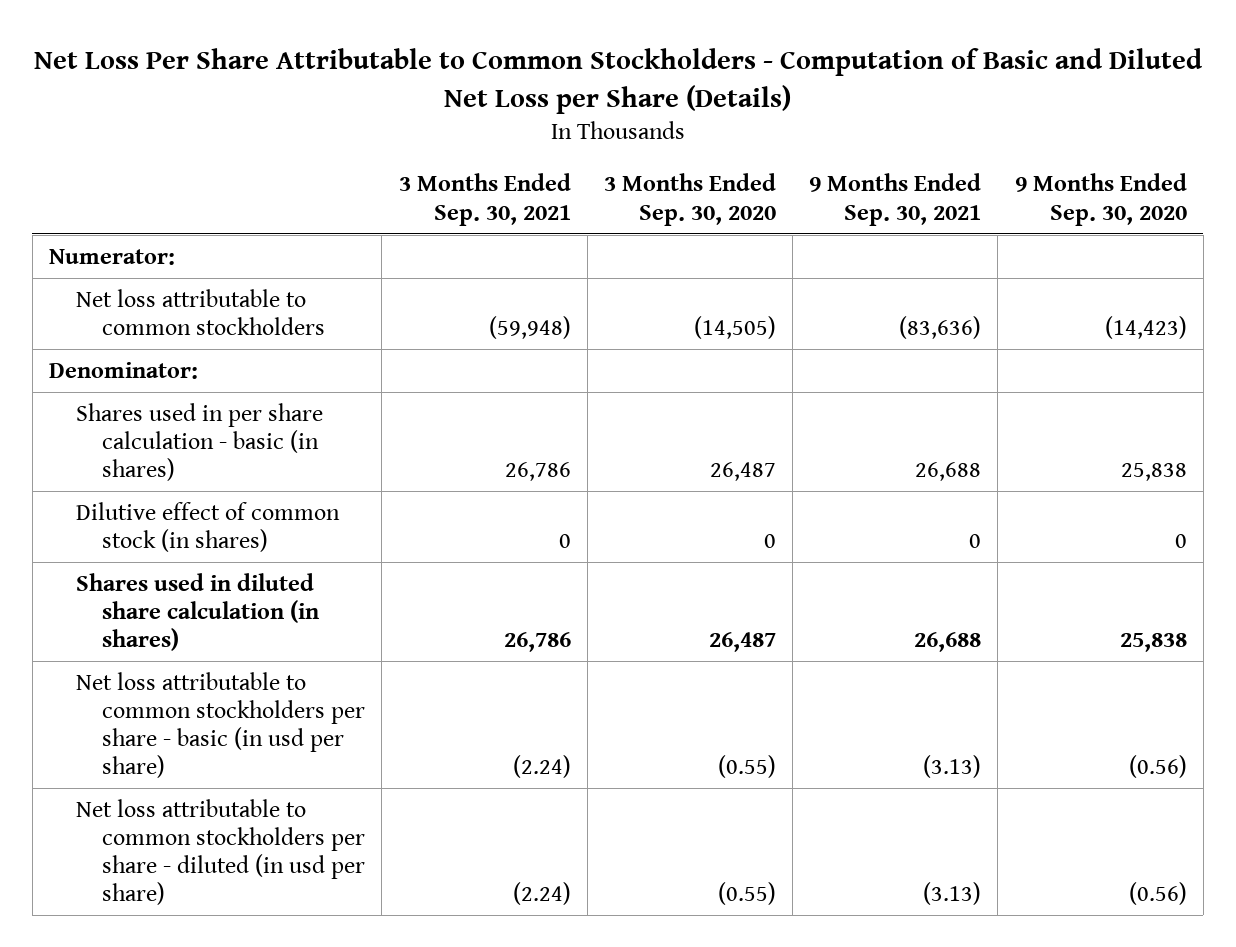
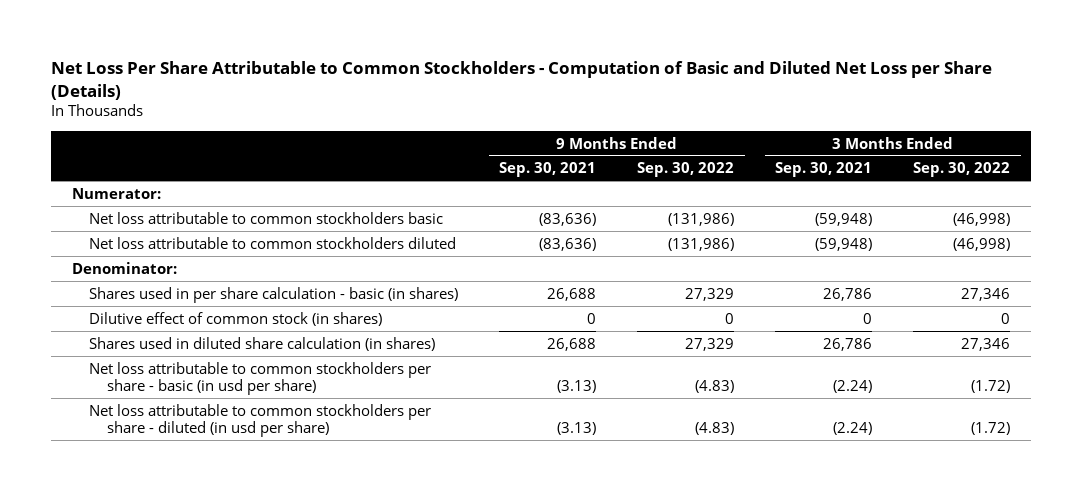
- | 3 Months Ended Sep. 30, 2021 | 3 Months Ended Sep. 30, 2020 | 9 Months Ended Sep. 30, 2021 | 9 Months Ended Sep. 30, 2020
+ | 9 Months Ended Sep. 30, 2021 | 9 Months Ended Sep. 30, 2022 | 3 Months Ended Sep. 30, 2021 | 3 Months Ended Sep. 30, 2022
- Net loss attributable to common stockholders | (59,948) | (14,505) | (83,636) | (14,423)
+ Net loss attributable to common stockholders basic | (83,636) | (131,986) | (59,948) | (46,998)
+ Net loss attributable to common stockholders diluted | (83,636) | (131,986) | (59,948) | (46,998)

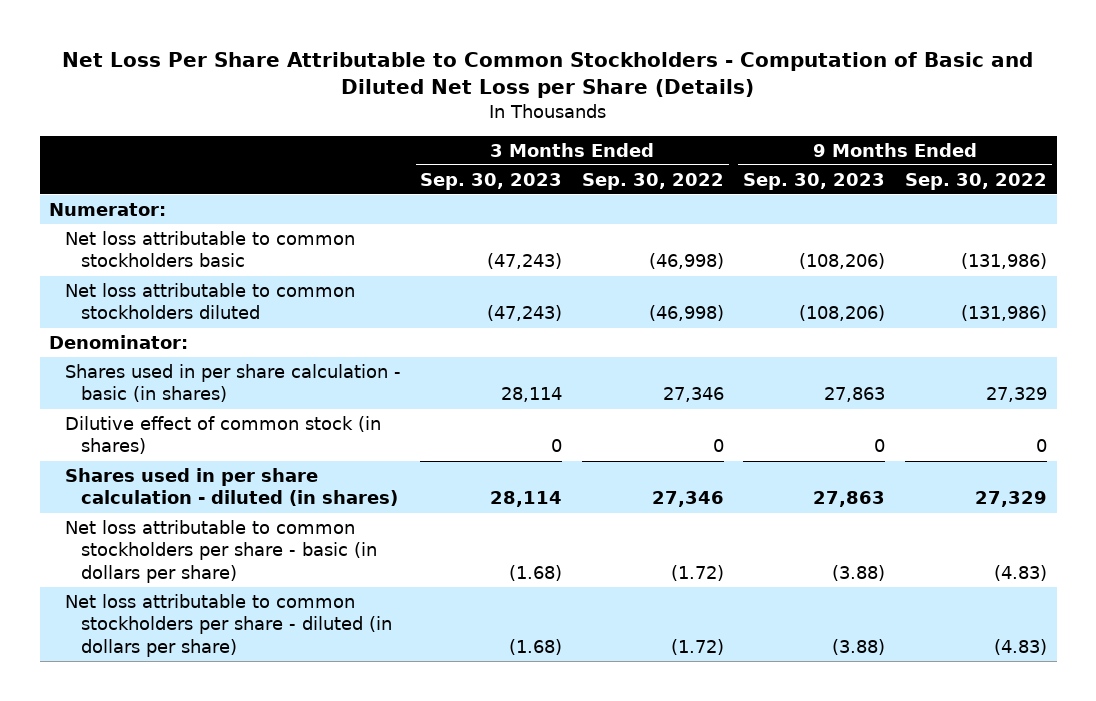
- | 9 Months Ended Sep. 30, 2021 | 9 Months Ended Sep. 30, 2022 | 3 Months Ended Sep. 30, 2021 | 3 Months Ended Sep. 30, 2022
+ | 3 Months Ended Sep. 30, 2023 | 3 Months Ended Sep. 30, 2022 | 9 Months Ended Sep. 30, 2023 | 9 Months Ended Sep. 30, 2022
- Shares used in diluted share calculation (in shares) | 26,688 | 27,329 | 26,786 | 27,346
- Net loss attributable to common stockholders per share - basic (in usd per share) | (3.13) | (4.83) | (2.24) | (1.72)
- Net loss attributable to common stockholders per share - diluted (in usd per share) | (3.13) | (4.83) | (2.24) | (1.72)
+ Shares used in per share calculation - diluted (in shares) | 28,114 | 27,346 | 27,863 | 27,329
+ Net loss attributable to common stockholders per share - basic (in dollars per share) | (1.68) | (1.72) | (3.88) | (4.83)
+ Net loss attributable to common stockholders per share - diluted (in dollars per share) | (1.68) | (1.72) | (3.88) | (4.83)

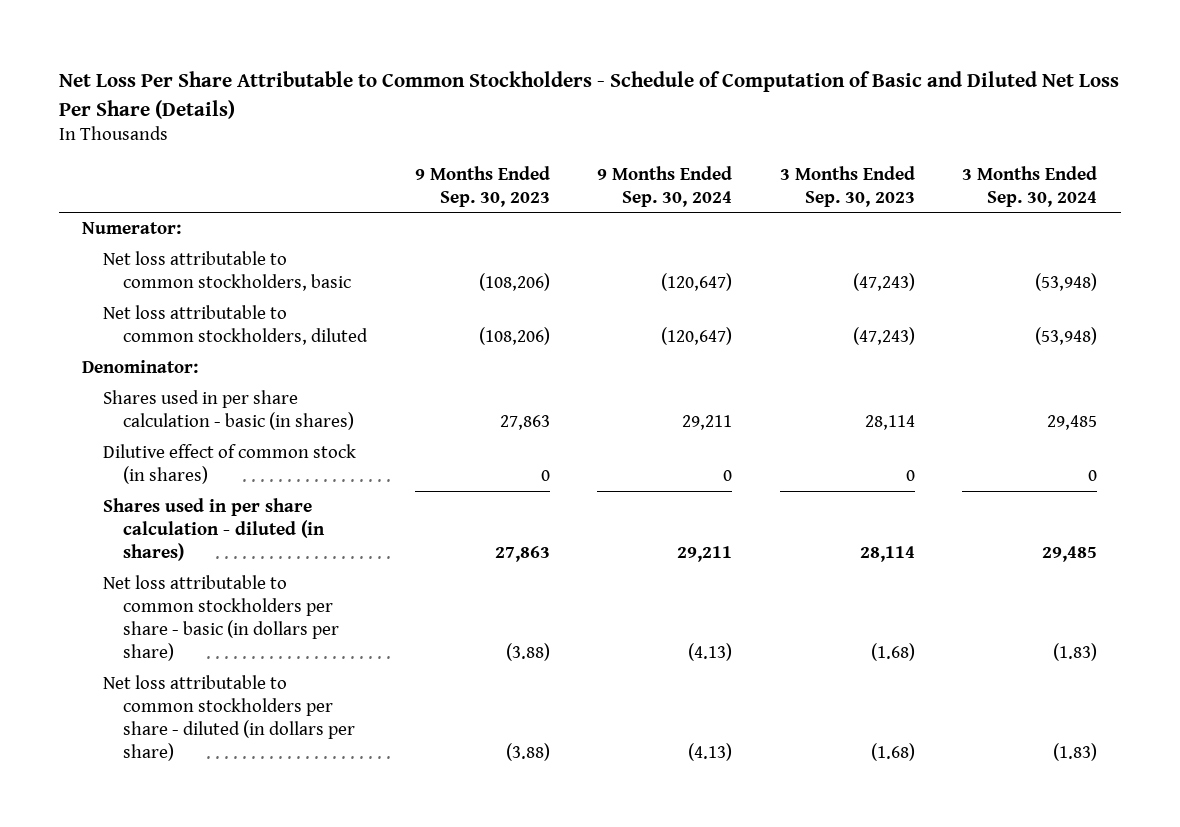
- Net Loss Per Share Attributable to Common Stockholders - Computation of Basic and Diluted Net Loss per Share (Details)
+ Net Loss Per Share Attributable to Common Stockholders - Schedule of Computation of Basic and Diluted Net Loss Per Share (Details)
- | 3 Months Ended Sep. 30, 2023 | 3 Months Ended Sep. 30, 2022 | 9 Months Ended Sep. 30, 2023 | 9 Months Ended Sep. 30, 2022
+ | 9 Months Ended Sep. 30, 2023 | 9 Months Ended Sep. 30, 2024 | 3 Months Ended Sep. 30, 2023 | 3 Months Ended Sep. 30, 2024
- Net loss attributable to common stockholders basic | (47,243) | (46,998) | (108,206) | (131,986)
- Net loss attributable to common stockholders diluted | (47,243) | (46,998) | (108,206) | (131,986)
+ Net loss attributable to common stockholders, basic | (108,206) | (120,647) | (47,243) | (53,948)
+ Net loss attributable to common stockholders, diluted | (108,206) | (120,647) | (47,243) | (53,948)

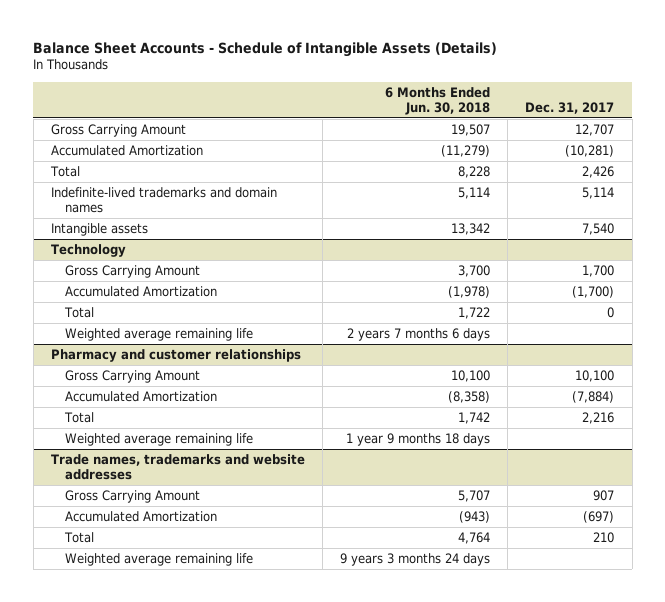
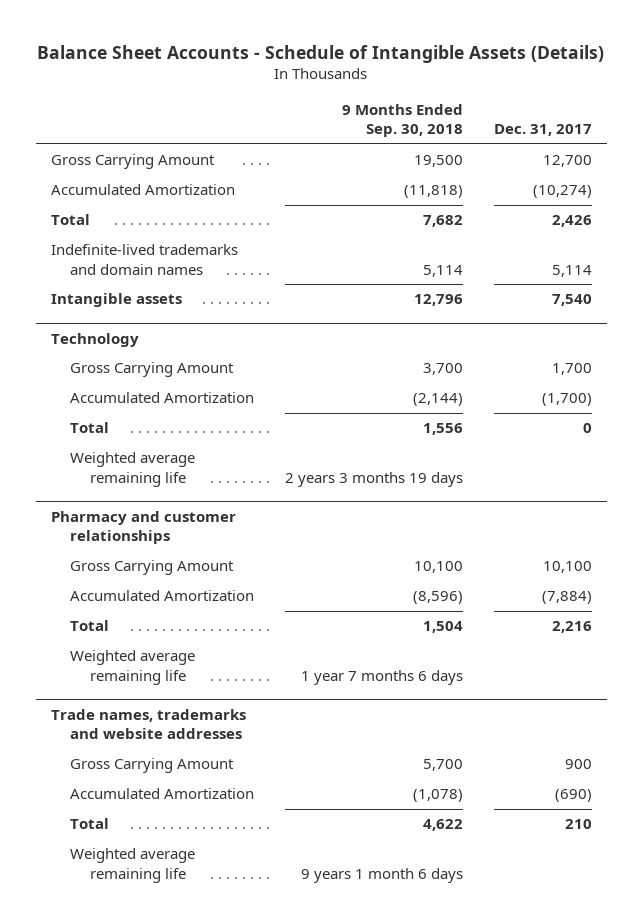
- | 6 Months Ended Jun. 30, 2018 | Dec. 31, 2017
+ | 9 Months Ended Sep. 30, 2018 | Dec. 31, 2017
- Gross Carrying Amount | 19,507 | 12,707
- Accumulated Amortization | (11,279) | (10,281)
+ Gross Carrying Amount | 19,500 | 12,700
+ Accumulated Amortization | (11,818) | (10,274)
@ Trade names, trademarks and website addresses
- Gross Carrying Amount | 5,707 | 907
- Accumulated Amortization | (943) | (697)
+ Gross Carrying Amount | 5,700 | 900
+ Accumulated Amortization | (1,078) | (690)

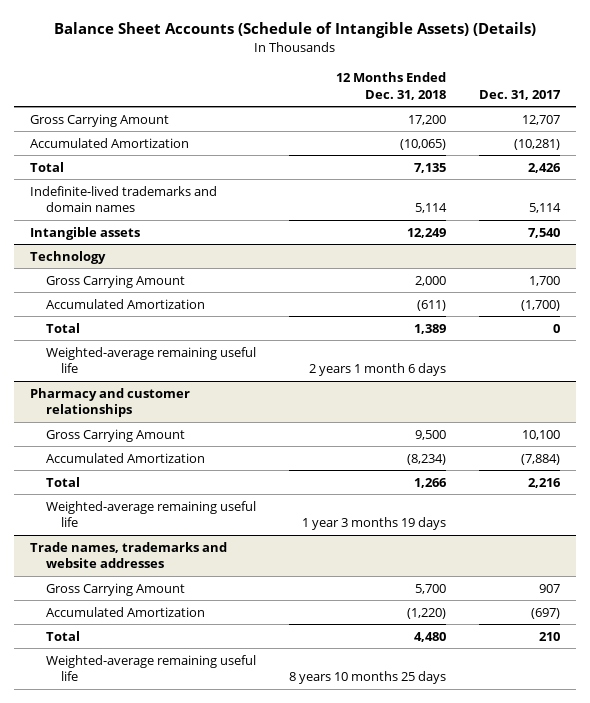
- Balance Sheet Accounts - Schedule of Intangible Assets (Details)
+ Balance Sheet Accounts (Schedule of Intangible Assets) (Details)
- | 9 Months Ended Sep. 30, 2018 | Dec. 31, 2017
+ | 12 Months Ended Dec. 31, 2018 | Dec. 31, 2017
- Gross Carrying Amount | 19,500 | 12,700
- Accumulated Amortization | (11,818) | (10,274)
+ Gross Carrying Amount | 17,200 | 12,707
+ Accumulated Amortization | (10,065) | (10,281)
@ Technology
- Weighted average remaining life | 2 years 3 months 19 days |
+ Weighted-average remaining useful life | 2 years 1 month 6 days |
@ Pharmacy and customer relationships
- Weighted average remaining life | 1 year 7 months 6 days |
+ Weighted-average remaining useful life | 1 year 3 months 19 days |
@ Trade names, trademarks and website addresses
- Gross Carrying Amount | 5,700 | 900
- Accumulated Amortization | (1,078) | (690)
+ Gross Carrying Amount | 5,700 | 907
+ Accumulated Amortization | (1,220) | (697)
- Weighted average remaining life | 9 years 1 month 6 days |
+ Weighted-average remaining useful life | 8 years 10 months 25 days |

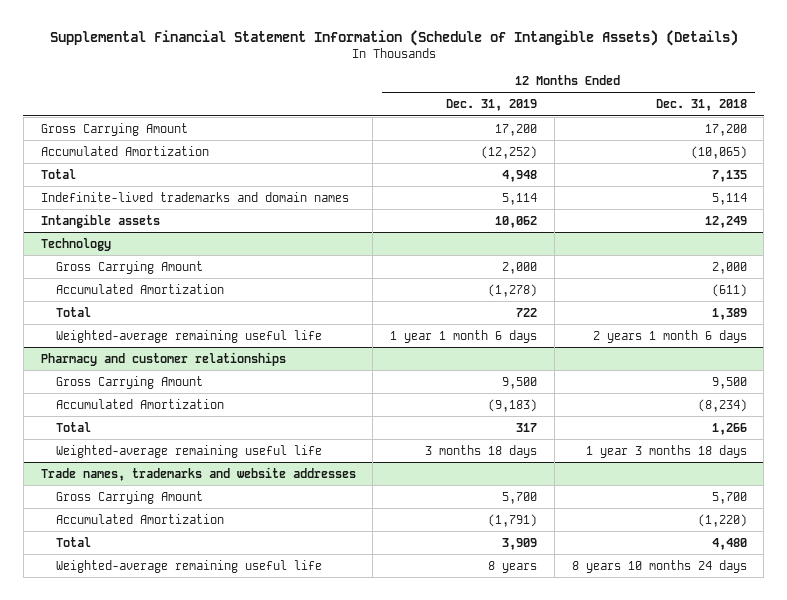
- Balance Sheet Accounts (Schedule of Intangible Assets) (Details)
+ Supplemental Financial Statement Information (Schedule of Intangible Assets) (Details)
- | 12 Months Ended Dec. 31, 2018 | Dec. 31, 2017
+ | 12 Months Ended Dec. 31, 2019 | 12 Months Ended Dec. 31, 2018
@ Pharmacy and customer relationships
- Weighted-average remaining useful life | 1 year 3 months 19 days |
+ Weighted-average remaining useful life | 3 months 18 days | 1 year 3 months 18 days
@ Trade names, trademarks and website addresses
- Weighted-average remaining useful life | 8 years 10 months 25 days |
+ Weighted-average remaining useful life | 8 years | 8 years 10 months 24 days

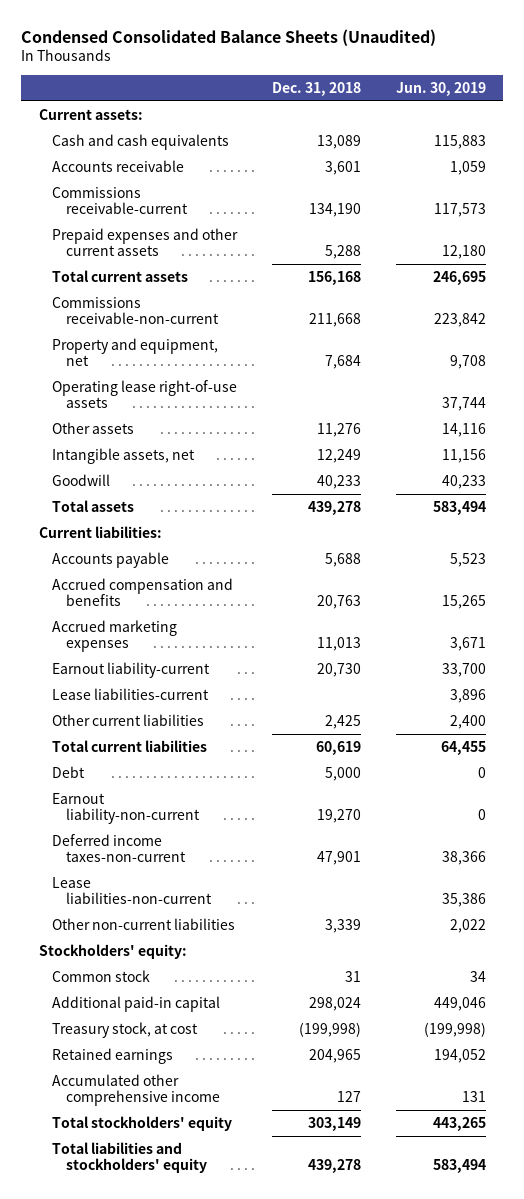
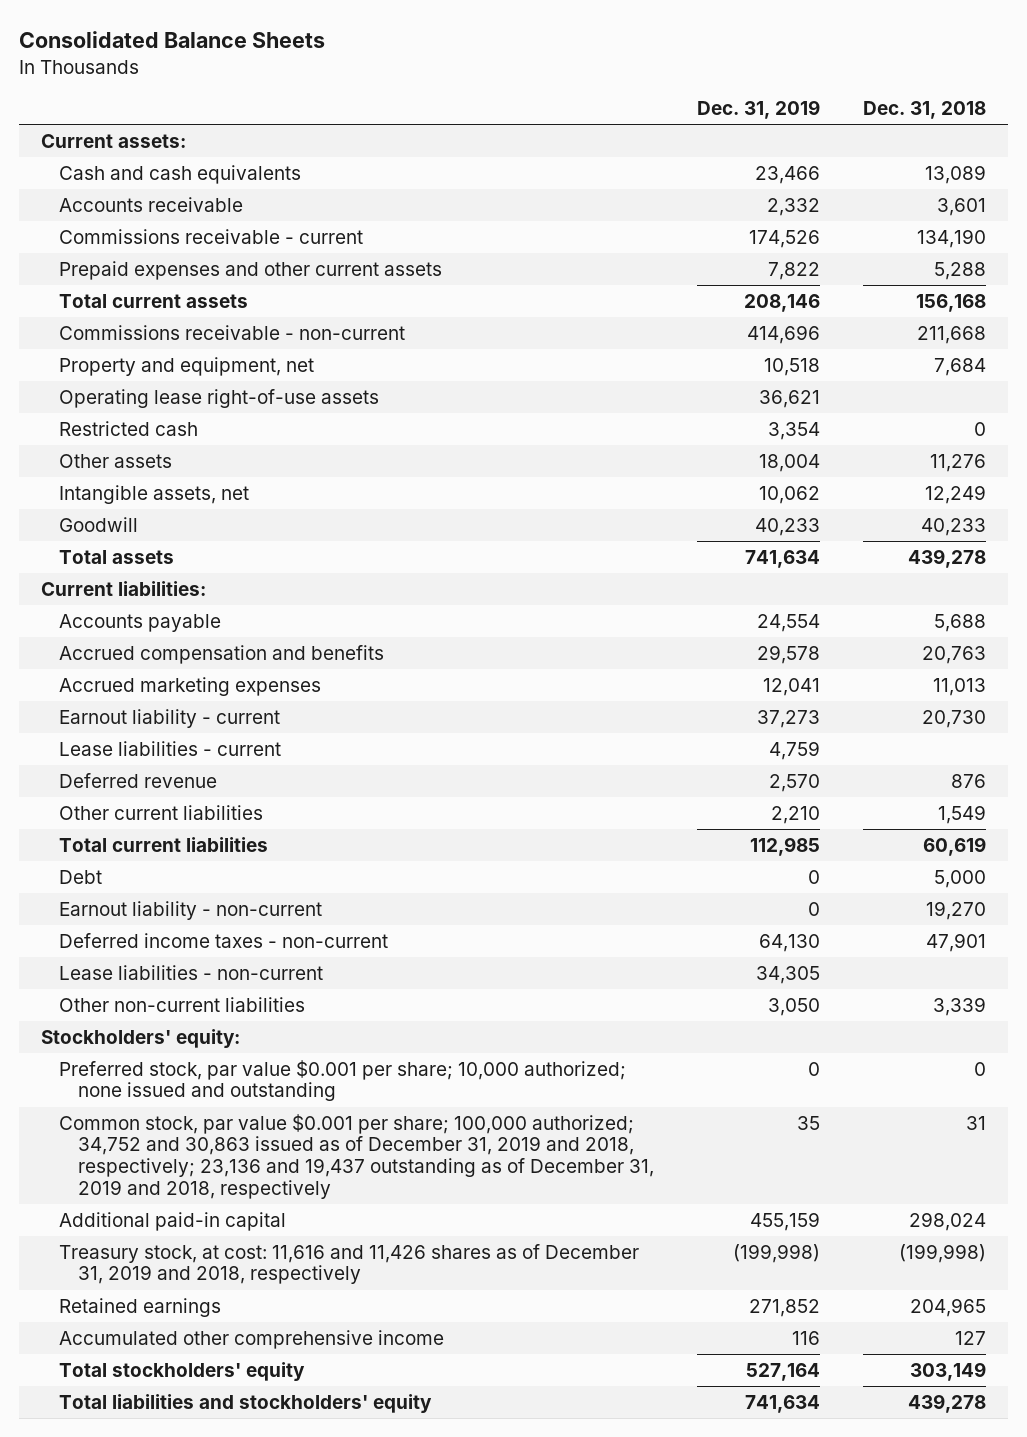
- Condensed Consolidated Balance Sheets (Unaudited)
+ Consolidated Balance Sheets
- | Dec. 31, 2018 | Jun. 30, 2019
+ | Dec. 31, 2019 | Dec. 31, 2018
- Commissions receivable-current | 134,190 | 117,573
+ Commissions receivable - current | 174,526 | 134,190
- Commissions receivable-non-current | 211,668 | 223,842
+ Commissions receivable - non-current | 414,696 | 211,668
+ Restricted cash | 3,354 | 0
- Earnout liability-current | 20,730 | 33,700
- Lease liabilities-current | | 3,896
- Other current liabilities | 2,425 | 2,400
+ Earnout liability - current | 37,273 | 20,730
+ Lease liabilities - current | 4,759 |
+ Deferred revenue | 2,570 | 876
+ Other current liabilities | 2,210 | 1,549
- Earnout liability-non-current | 19,270 | 0
- Deferred income taxes-non-current | 47,901 | 38,366
- Lease liabilities-non-current | | 35,386
+ Earnout liability - non-current | 0 | 19,270
+ Deferred income taxes - non-current | 64,130 | 47,901
+ Lease liabilities - non-current | 34,305 |
- Common stock | 31 | 34
+ Preferred stock, par value $0.001 per share; 10,000 authorized; none issued and outstanding | 0 | 0
+ Common stock, par value $0.001 per share; 100,000 authorized; 34,752 and 30,863 issued as of December 31, 2019 and 2018, respectively; 23,136 and 19,437 outstanding as of December 31, 2019 and 2018, respectively | 35 | 31
- Treasury stock, at cost | (199,998) | (199,998)
+ Treasury stock, at cost: 11,616 and 11,426 shares as of December 31, 2019 and 2018, respectively | (199,998) | (199,998)

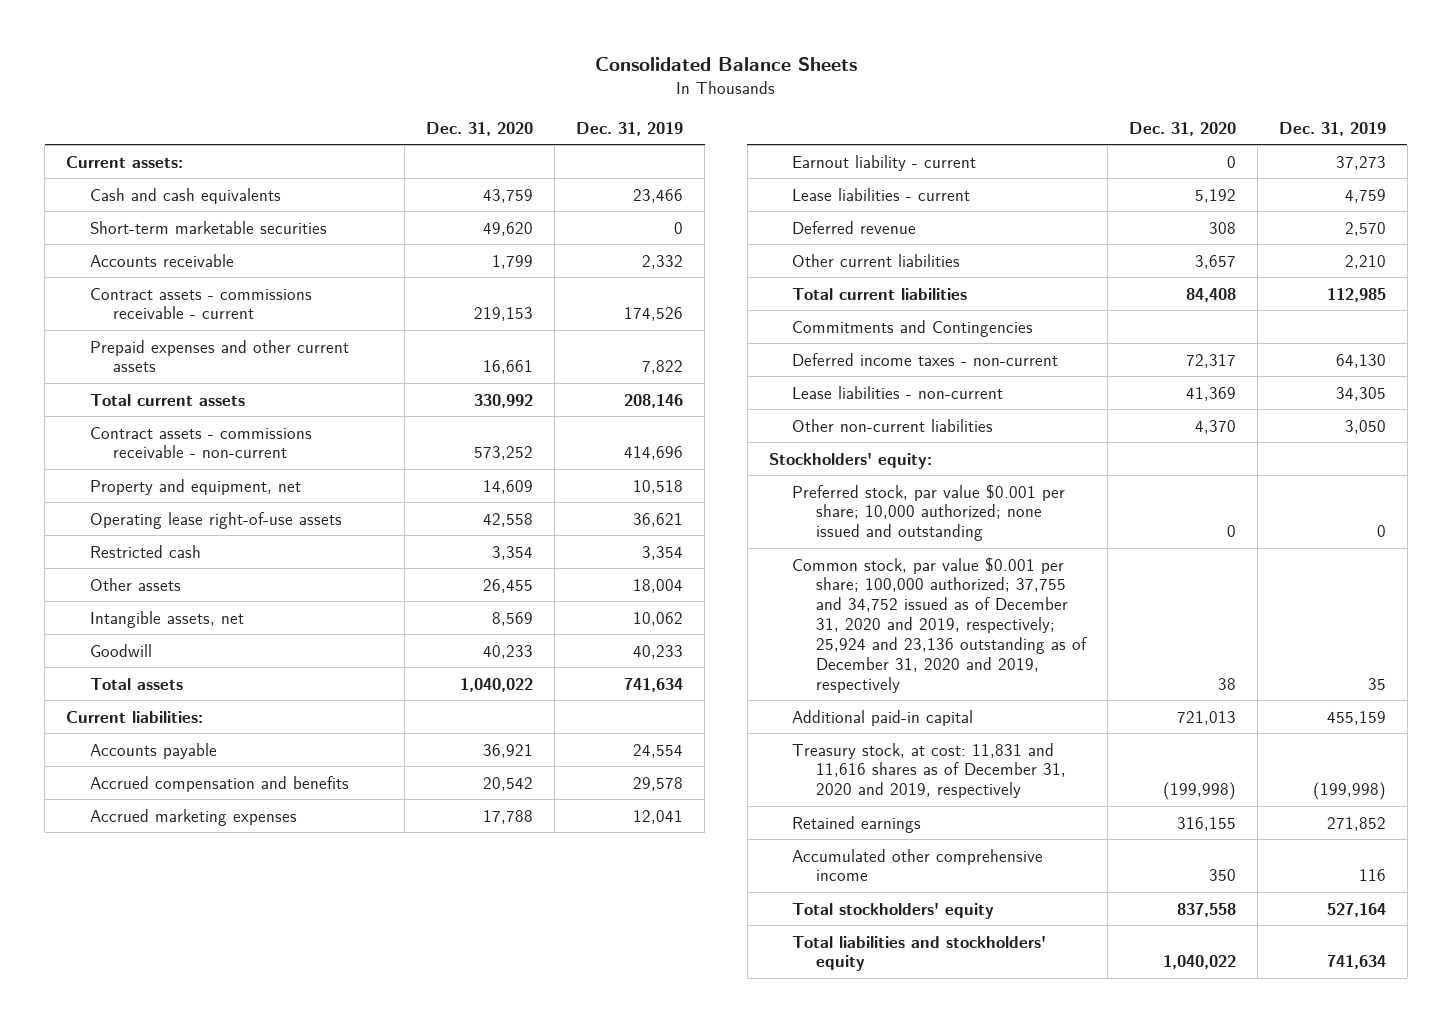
- | Dec. 31, 2019 | Dec. 31, 2018
+ | Dec. 31, 2020 | Dec. 31, 2019
+ Short-term marketable securities | 49,620 | 0
- Commissions receivable - current | 174,526 | 134,190
+ Contract assets - commissions receivable - current | 219,153 | 174,526
- Commissions receivable - non-current | 414,696 | 211,668
+ Contract assets - commissions receivable - non-current | 573,252 | 414,696
- Debt | 0 | 5,000
- Earnout liability - non-current | 0 | 19,270
+ Commitments and Contingencies
- Common stock, par value $0.001 per share; 100,000 authorized; 34,752 and 30,863 issued as of December 31, 2019 and 2018, respectively; 23,136 and 19,437 outstanding as of December 31, 2019 and 2018, respectively | 35 | 31
+ Common stock, par value $0.001 per share; 100,000 authorized; 37,755 and 34,752 issued as of December 31, 2020 and 2019, respectively; 25,924 and 23,136 outstanding as of December 31, 2020 and 2019, respectively | 38 | 35
- Treasury stock, at cost: 11,616 and 11,426 shares as of December 31, 2019 and 2018, respectively | (199,998) | (199,998)
+ Treasury stock, at cost: 11,831 and 11,616 shares as of December 31, 2020 and 2019, respectively | (199,998) | (199,998)

